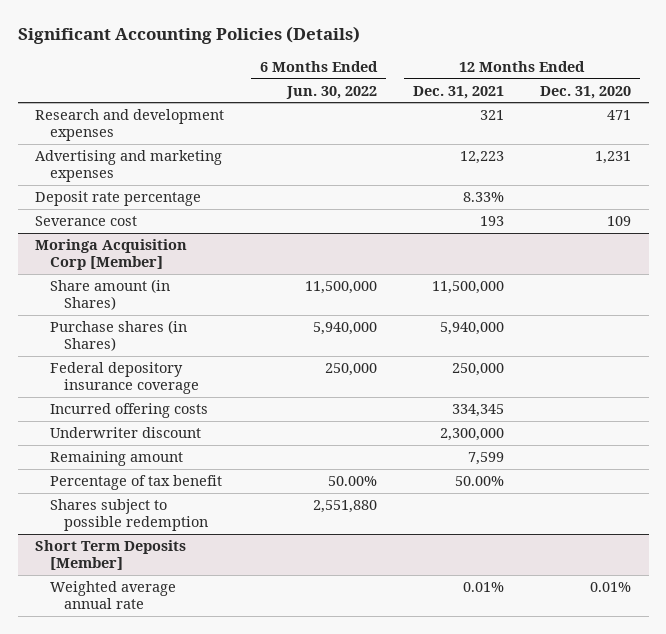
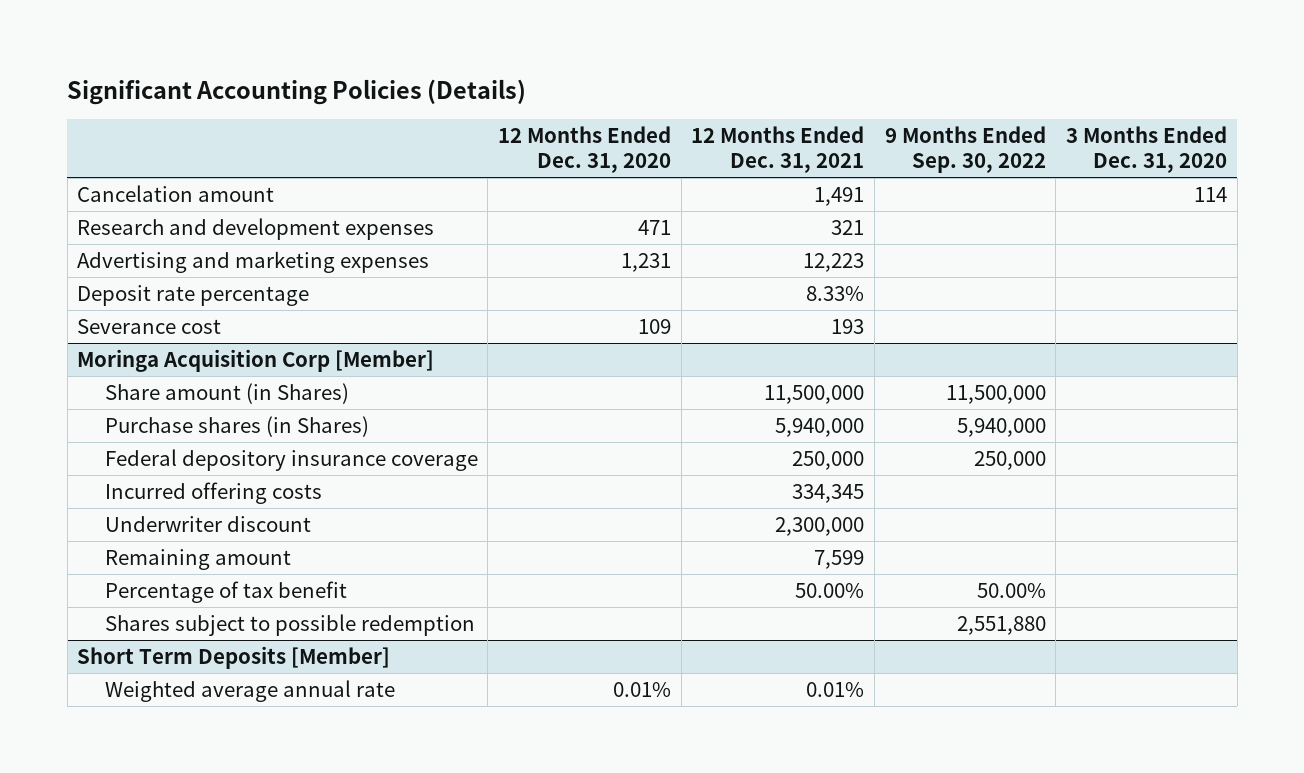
- | 6 Months Ended Jun. 30, 2022 | 12 Months Ended Dec. 31, 2021 | 12 Months Ended Dec. 31, 2020
+ | 12 Months Ended Dec. 31, 2020 | 12 Months Ended Dec. 31, 2021 | 9 Months Ended Sep. 30, 2022 | 3 Months Ended Dec. 31, 2020
+ Cancelation amount | | 1,491 | | 114

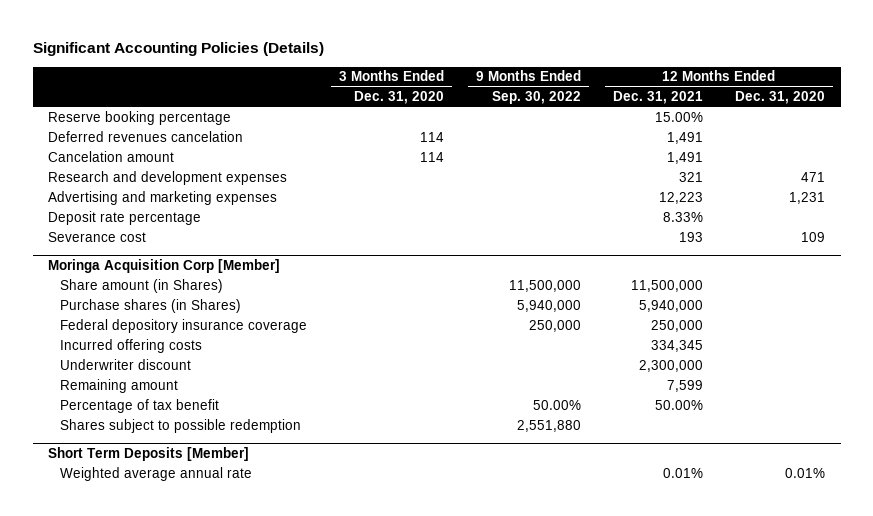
- | 12 Months Ended Dec. 31, 2020 | 12 Months Ended Dec. 31, 2021 | 9 Months Ended Sep. 30, 2022 | 3 Months Ended Dec. 31, 2020
+ | 3 Months Ended Dec. 31, 2020 | 9 Months Ended Sep. 30, 2022 | 12 Months Ended Dec. 31, 2021 | 12 Months Ended Dec. 31, 2020
+ Reserve booking percentage | | | 15.00% |
+ Deferred revenues cancelation | 114 | | 1,491 |

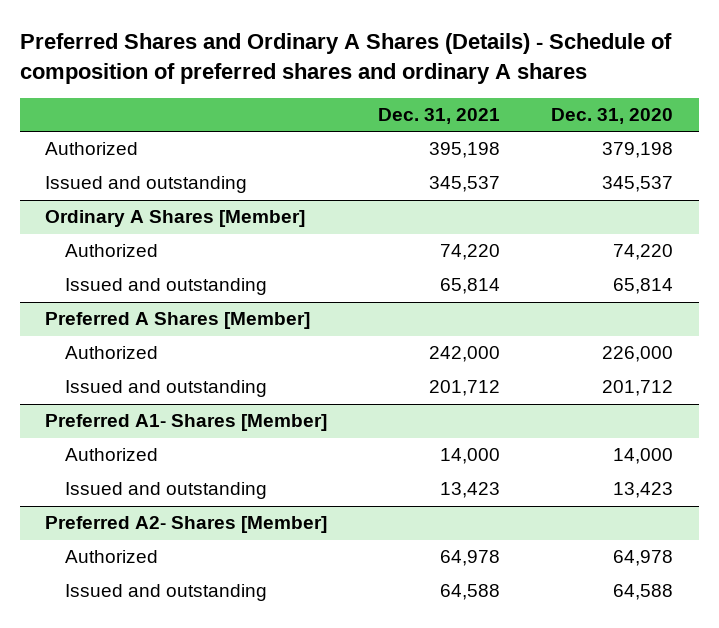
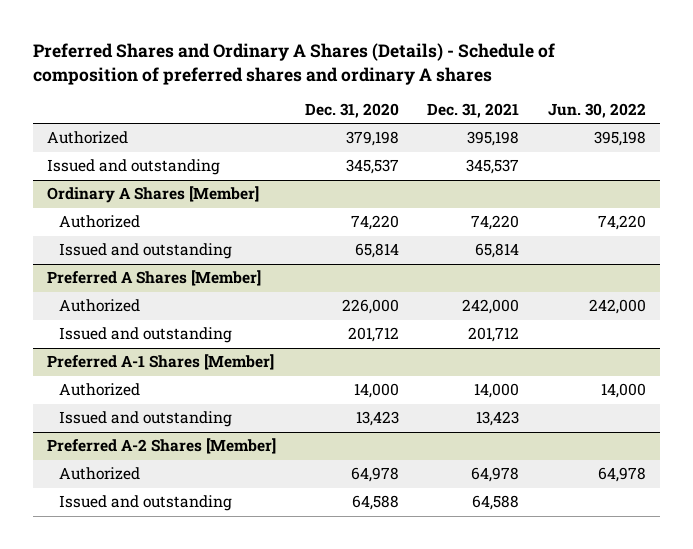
- | Dec. 31, 2021 | Dec. 31, 2020
+ | Dec. 31, 2020 | Dec. 31, 2021 | Jun. 30, 2022
- Preferred A1- Shares [Member]
+ Preferred A-1 Shares [Member]
- Preferred A2- Shares [Member]
+ Preferred A-2 Shares [Member]

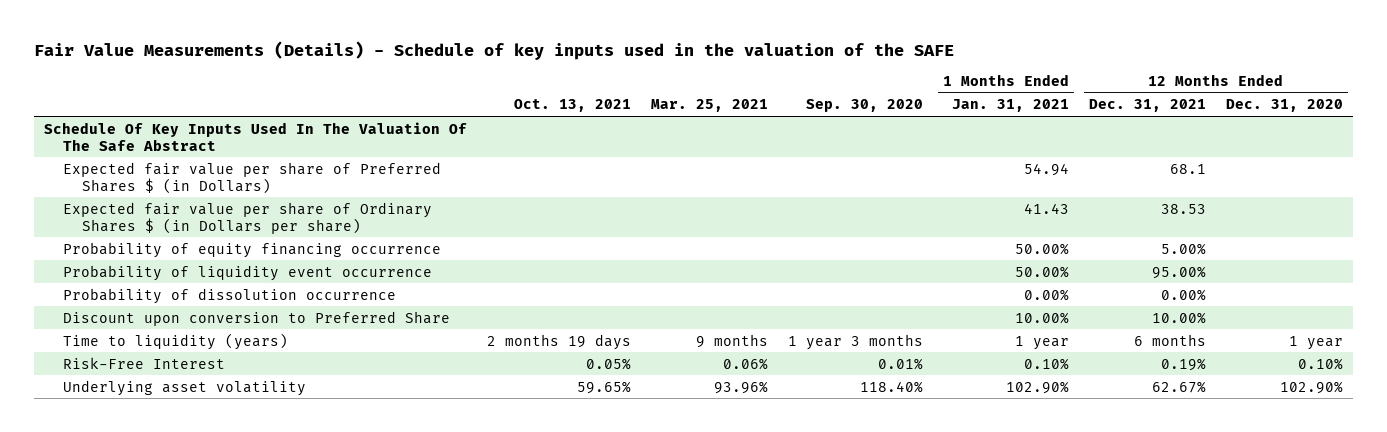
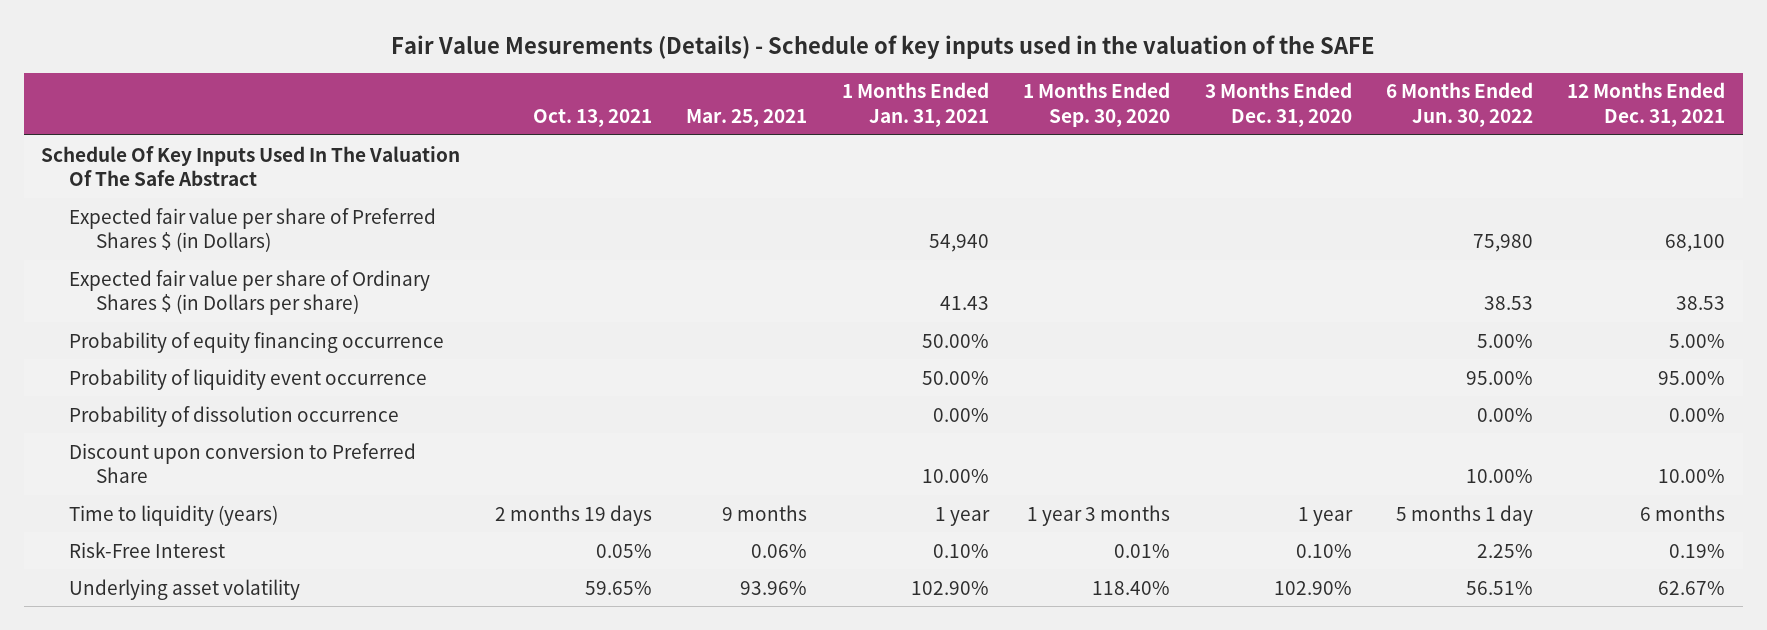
- Fair Value Measurements (Details) - Schedule of key inputs used in the valuation of the SAFE
+ Fair Value Mesurements (Details) - Schedule of key inputs used in the valuation of the SAFE
- | Oct. 13, 2021 | Mar. 25, 2021 | Sep. 30, 2020 | 1 Months Ended Jan. 31, 2021 | 12 Months Ended Dec. 31, 2021 | 12 Months Ended Dec. 31, 2020
+ | Oct. 13, 2021 | Mar. 25, 2021 | 1 Months Ended Jan. 31, 2021 | 1 Months Ended Sep. 30, 2020 | 3 Months Ended Dec. 31, 2020 | 6 Months Ended Jun. 30, 2022 | 12 Months Ended Dec. 31, 2021
- Expected fair value per share of Preferred Shares $ (in Dollars) | | | | 54.94 | 68.1 |
+ Expected fair value per share of Preferred Shares $ (in Dollars) | | | 54,940 | | | 75,980 | 68,100

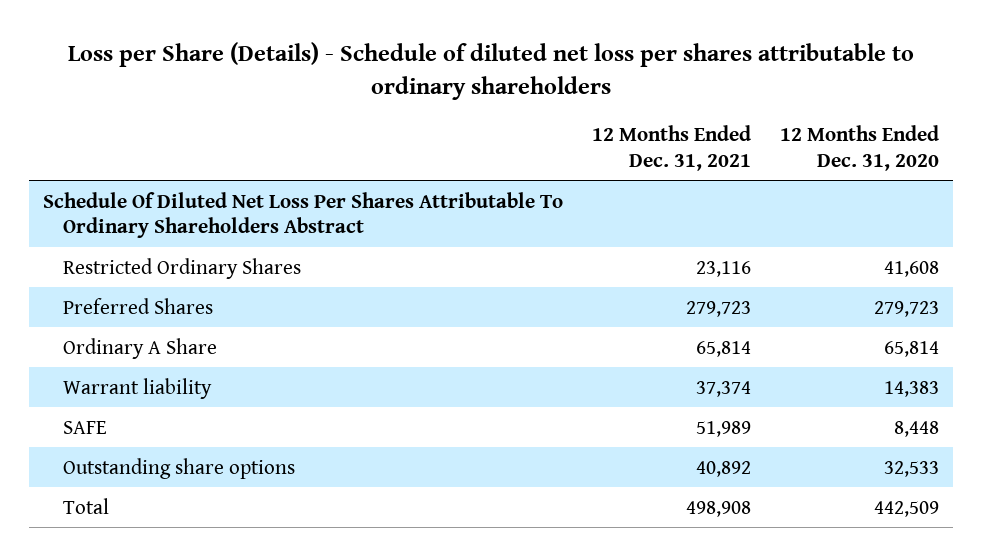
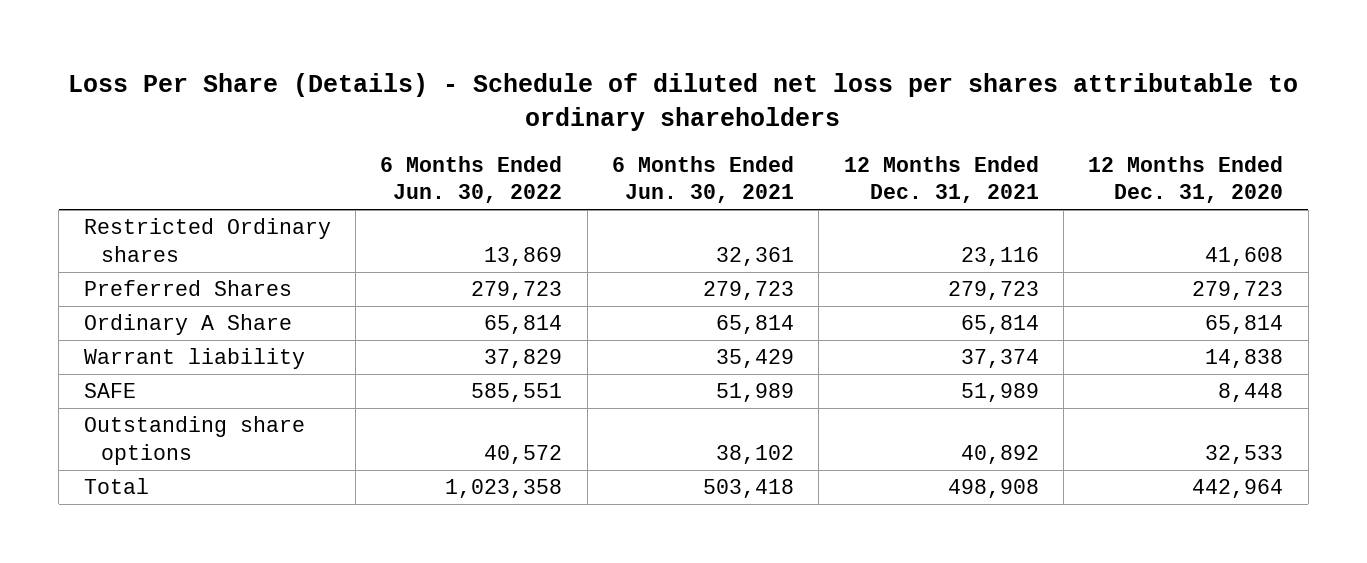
- Loss per Share (Details) - Schedule of diluted net loss per shares attributable to ordinary shareholders
+ Loss Per Share (Details) - Schedule of diluted net loss per shares attributable to ordinary shareholders
- | 12 Months Ended Dec. 31, 2021 | 12 Months Ended Dec. 31, 2020
+ | 6 Months Ended Jun. 30, 2022 | 6 Months Ended Jun. 30, 2021 | 12 Months Ended Dec. 31, 2021 | 12 Months Ended Dec. 31, 2020
- Schedule Of Diluted Net Loss Per Shares Attributable To Ordinary Shareholders Abstract
- Restricted Ordinary Shares | 23,116 | 41,608
+ Restricted Ordinary shares | 13,869 | 32,361 | 23,116 | 41,608
- Warrant liability | 37,374 | 14,383
+ Warrant liability | 37,829 | 35,429 | 37,374 | 14,838
- Total | 498,908 | 442,509
+ Total | 1,023,358 | 503,418 | 498,908 | 442,964

